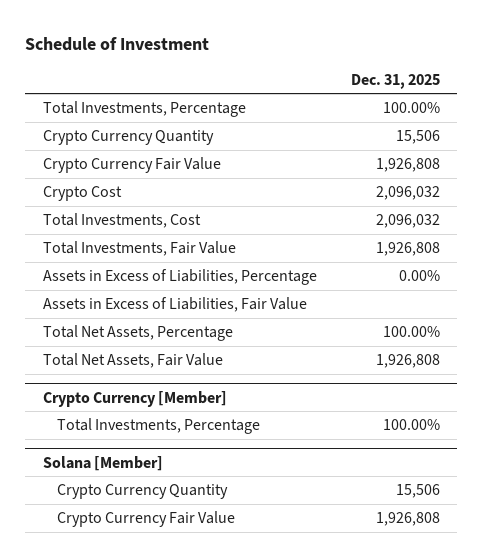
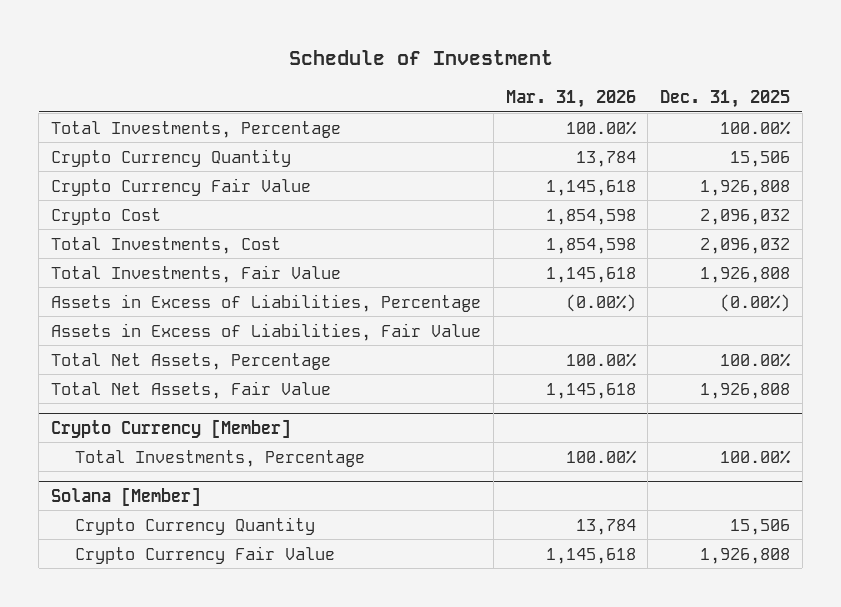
- | Dec. 31, 2025
+ | Mar. 31, 2026 | Dec. 31, 2025
- Assets in Excess of Liabilities, Percentage | 0.00%
+ Assets in Excess of Liabilities, Percentage | (0.00%) | (0.00%)

